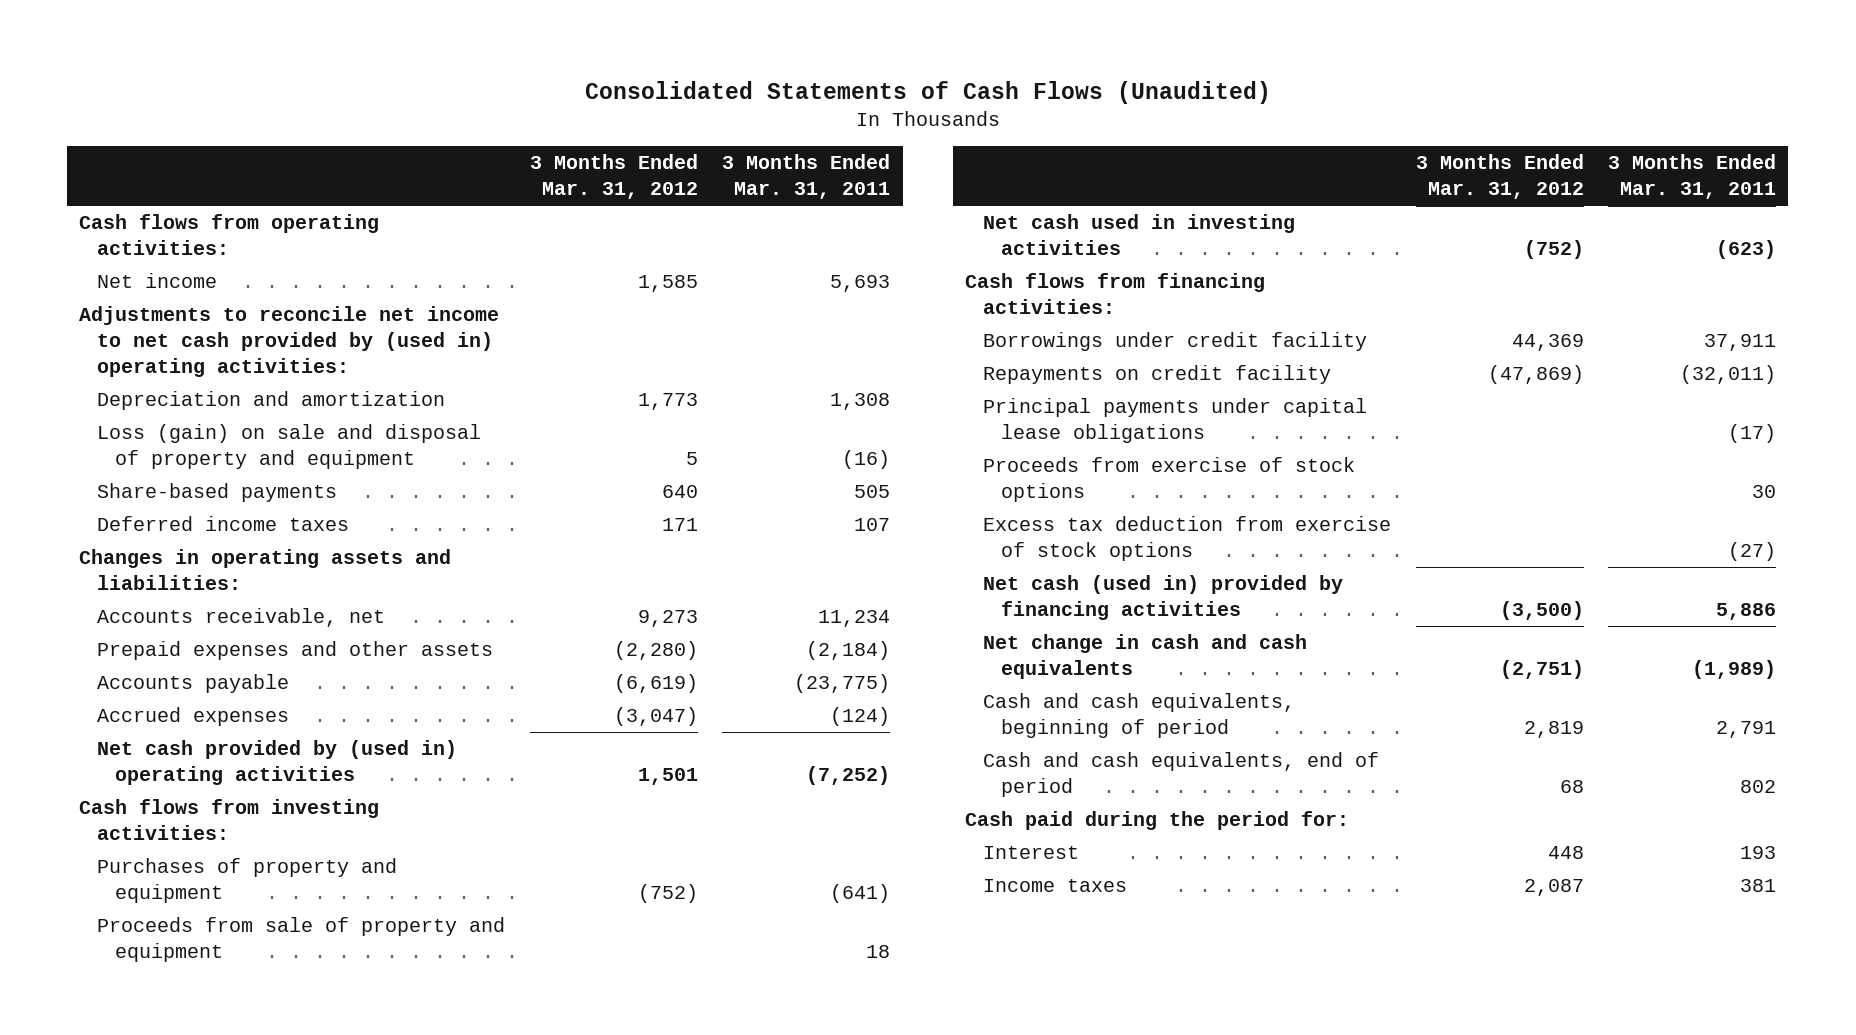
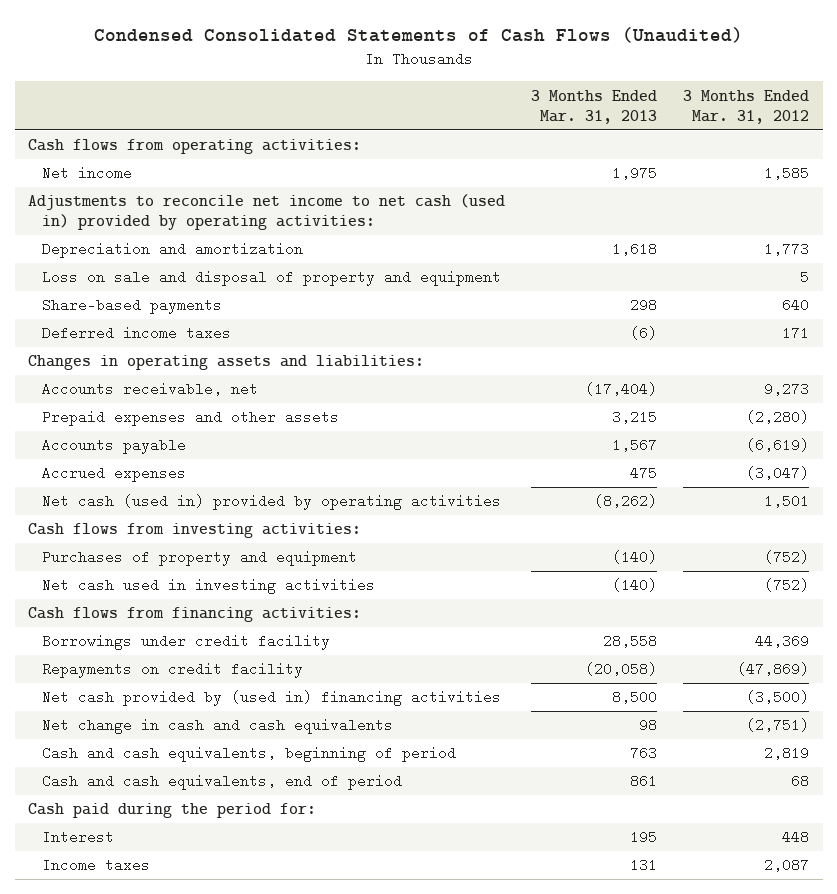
- Consolidated Statements of Cash Flows (Unaudited)
+ Condensed Consolidated Statements of Cash Flows (Unaudited)
- | 3 Months Ended Mar. 31, 2012 | 3 Months Ended Mar. 31, 2011
+ | 3 Months Ended Mar. 31, 2013 | 3 Months Ended Mar. 31, 2012
- Adjustments to reconcile net income to net cash provided by (used in) operating activities:
+ Adjustments to reconcile net income to net cash (used in) provided by operating activities:
- Loss (gain) on sale and disposal of property and equipment | 5 | (16)
+ Loss on sale and disposal of property and equipment | | 5
- Net cash provided by (used in) operating activities | 1,501 | (7,252)
+ Net cash (used in) provided by operating activities | (8,262) | 1,501
- Proceeds from sale of property and equipment | | 18
- Principal payments under capital lease obligations | | (17)
- Proceeds from exercise of stock options | | 30
- Excess tax deduction from exercise of stock options | | (27)
- Net cash (used in) provided by financing activities | (3,500) | 5,886
+ Net cash provided by (used in) financing activities | 8,500 | (3,500)

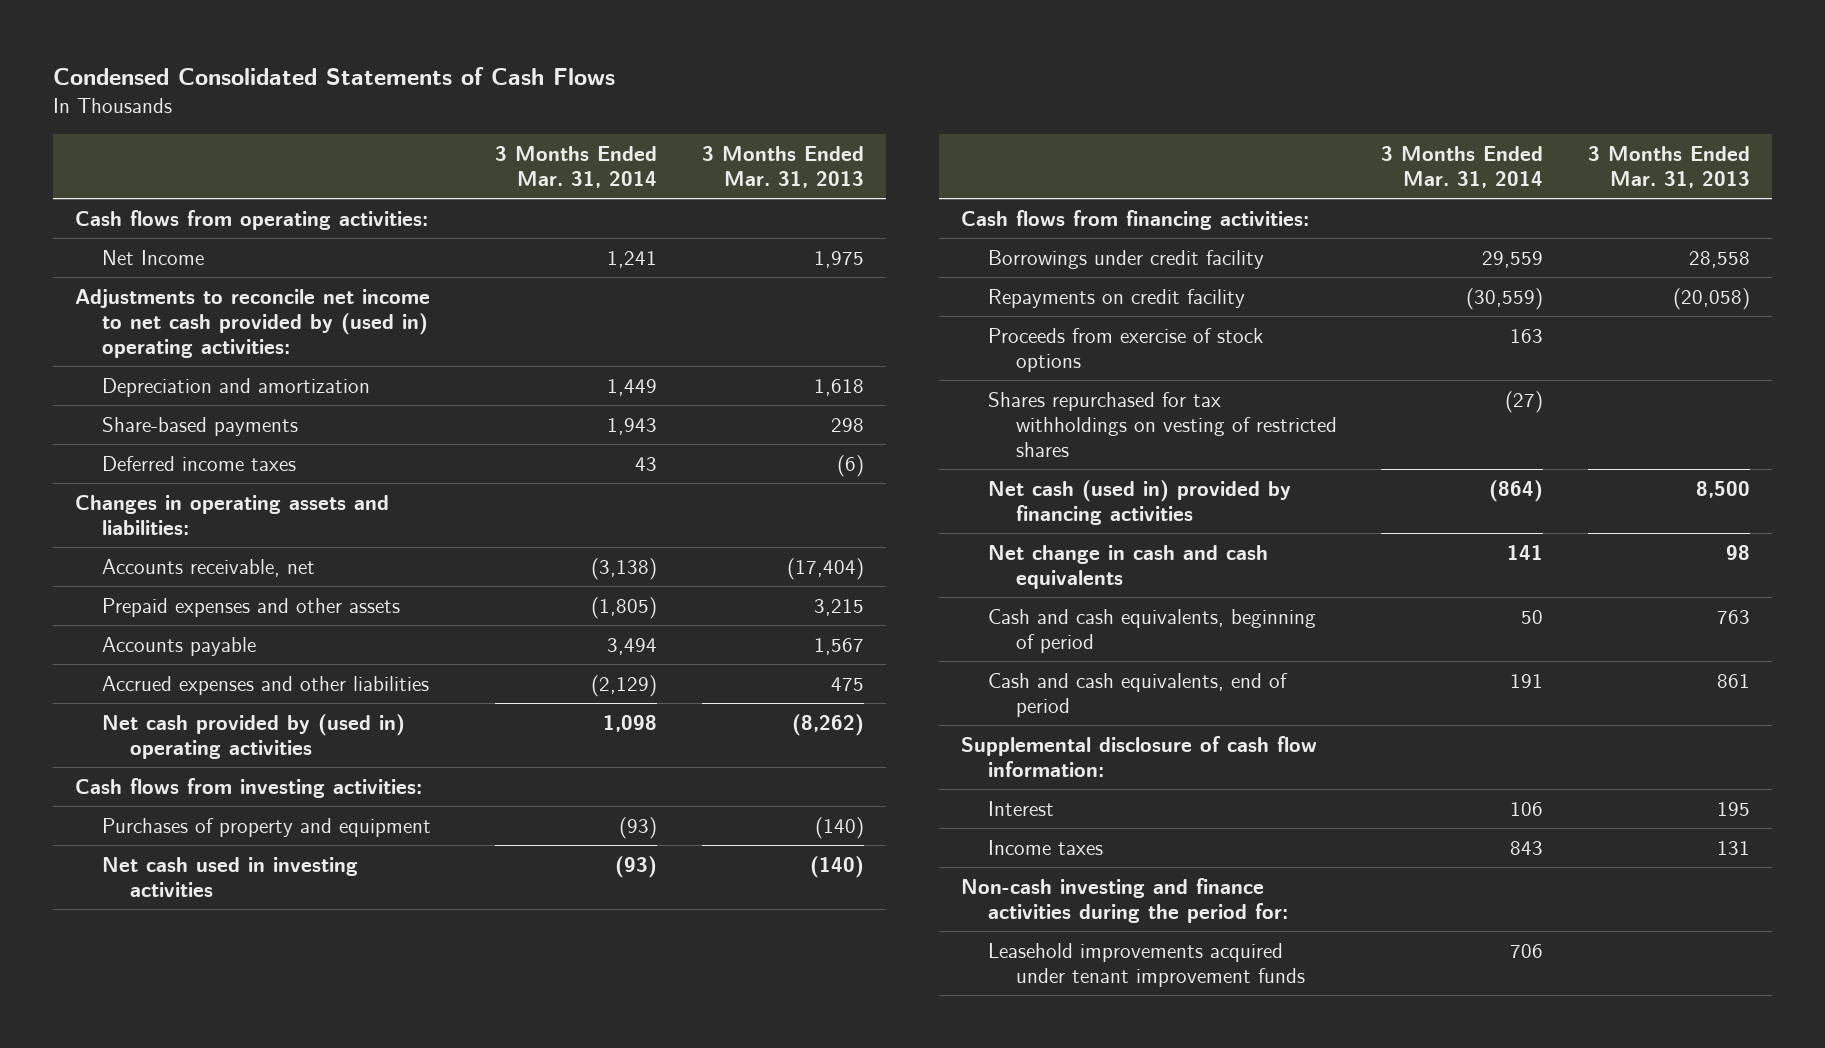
- Condensed Consolidated Statements of Cash Flows (Unaudited)
+ Condensed Consolidated Statements of Cash Flows
- | 3 Months Ended Mar. 31, 2013 | 3 Months Ended Mar. 31, 2012
+ | 3 Months Ended Mar. 31, 2014 | 3 Months Ended Mar. 31, 2013
- Net income | 1,975 | 1,585
- Adjustments to reconcile net income to net cash (used in) provided by operating activities:
+ Net Income | 1,241 | 1,975
+ Adjustments to reconcile net income to net cash provided by (used in) operating activities:
- Loss on sale and disposal of property and equipment | | 5
- Accrued expenses | 475 | (3,047)
- Net cash (used in) provided by operating activities | (8,262) | 1,501
+ Accrued expenses and other liabilities | (2,129) | 475
+ Net cash provided by (used in) operating activities | 1,098 | (8,262)
- Net cash provided by (used in) financing activities | 8,500 | (3,500)
+ Proceeds from exercise of stock options | 163 |
+ Shares repurchased for tax withholdings on vesting of restricted shares | (27) |
+ Net cash (used in) provided by financing activities | (864) | 8,500
- Cash paid during the period for:
+ Supplemental disclosure of cash flow information:
+ Non-cash investing and finance activities during the period for:
+ Leasehold improvements acquired under tenant improvement funds | 706 |

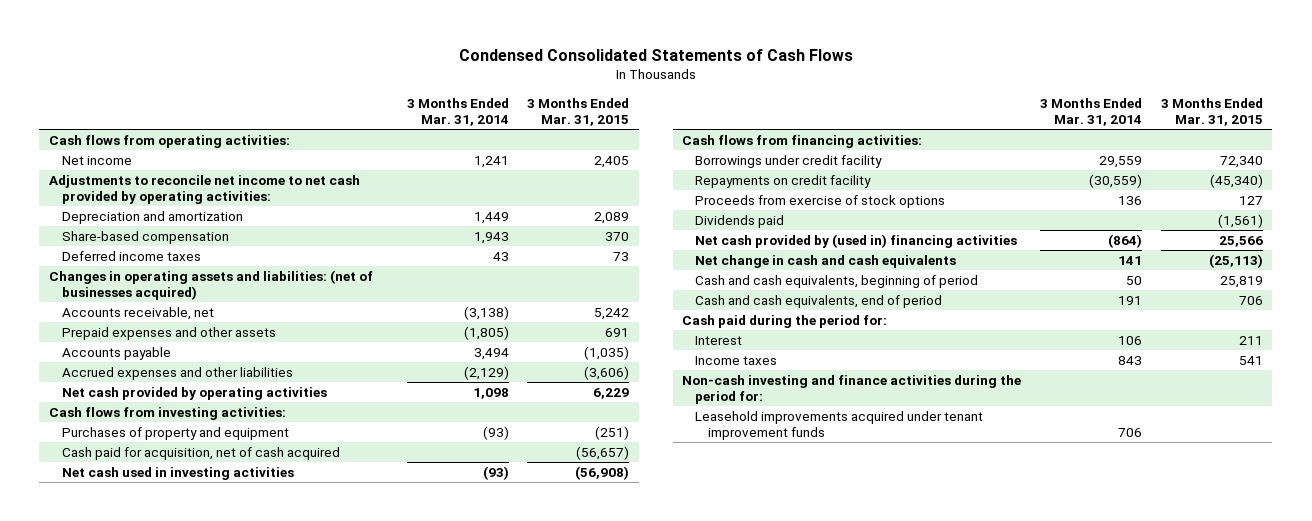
- | 3 Months Ended Mar. 31, 2014 | 3 Months Ended Mar. 31, 2013
+ | 3 Months Ended Mar. 31, 2014 | 3 Months Ended Mar. 31, 2015
- Net Income | 1,241 | 1,975
- Adjustments to reconcile net income to net cash provided by (used in) operating activities:
+ Net income | 1,241 | 2,405
+ Adjustments to reconcile net income to net cash provided by operating activities:
- Share-based payments | 1,943 | 298
+ Share-based compensation | 1,943 | 370
- Changes in operating assets and liabilities:
+ Changes in operating assets and liabilities: (net of businesses acquired)
- Net cash provided by (used in) operating activities | 1,098 | (8,262)
+ Net cash provided by operating activities | 1,098 | 6,229
+ Cash paid for acquisition, net of cash acquired | | (56,657)
- Proceeds from exercise of stock options | 163 |
- Shares repurchased for tax withholdings on vesting of restricted shares | (27) |
- Net cash (used in) provided by financing activities | (864) | 8,500
+ Proceeds from exercise of stock options | 136 | 127
+ Dividends paid | | (1,561)
+ Net cash provided by (used in) financing activities | (864) | 25,566
- Supplemental disclosure of cash flow information:
+ Cash paid during the period for:

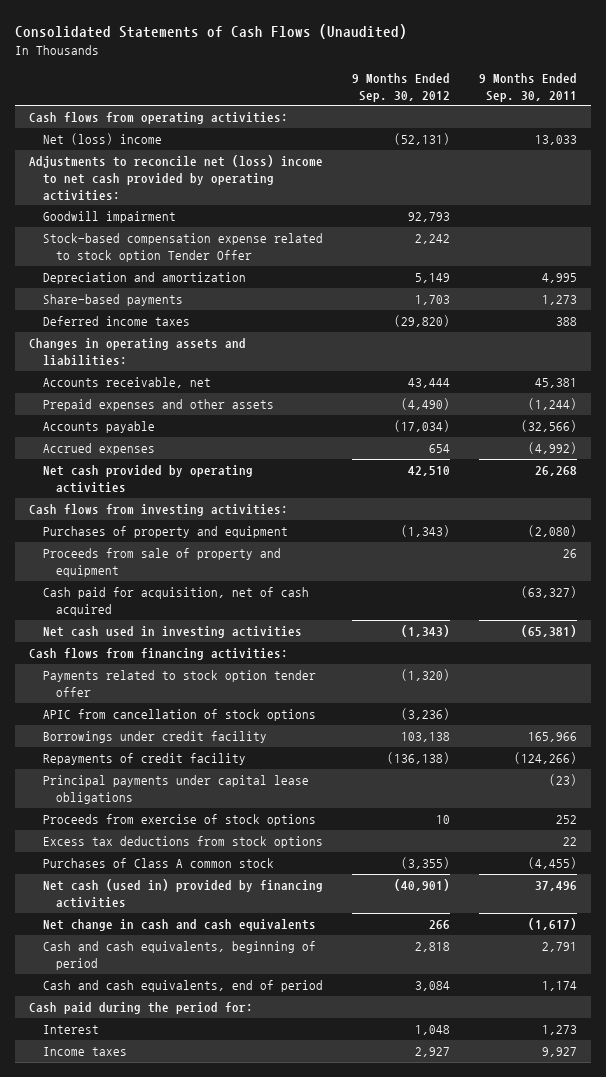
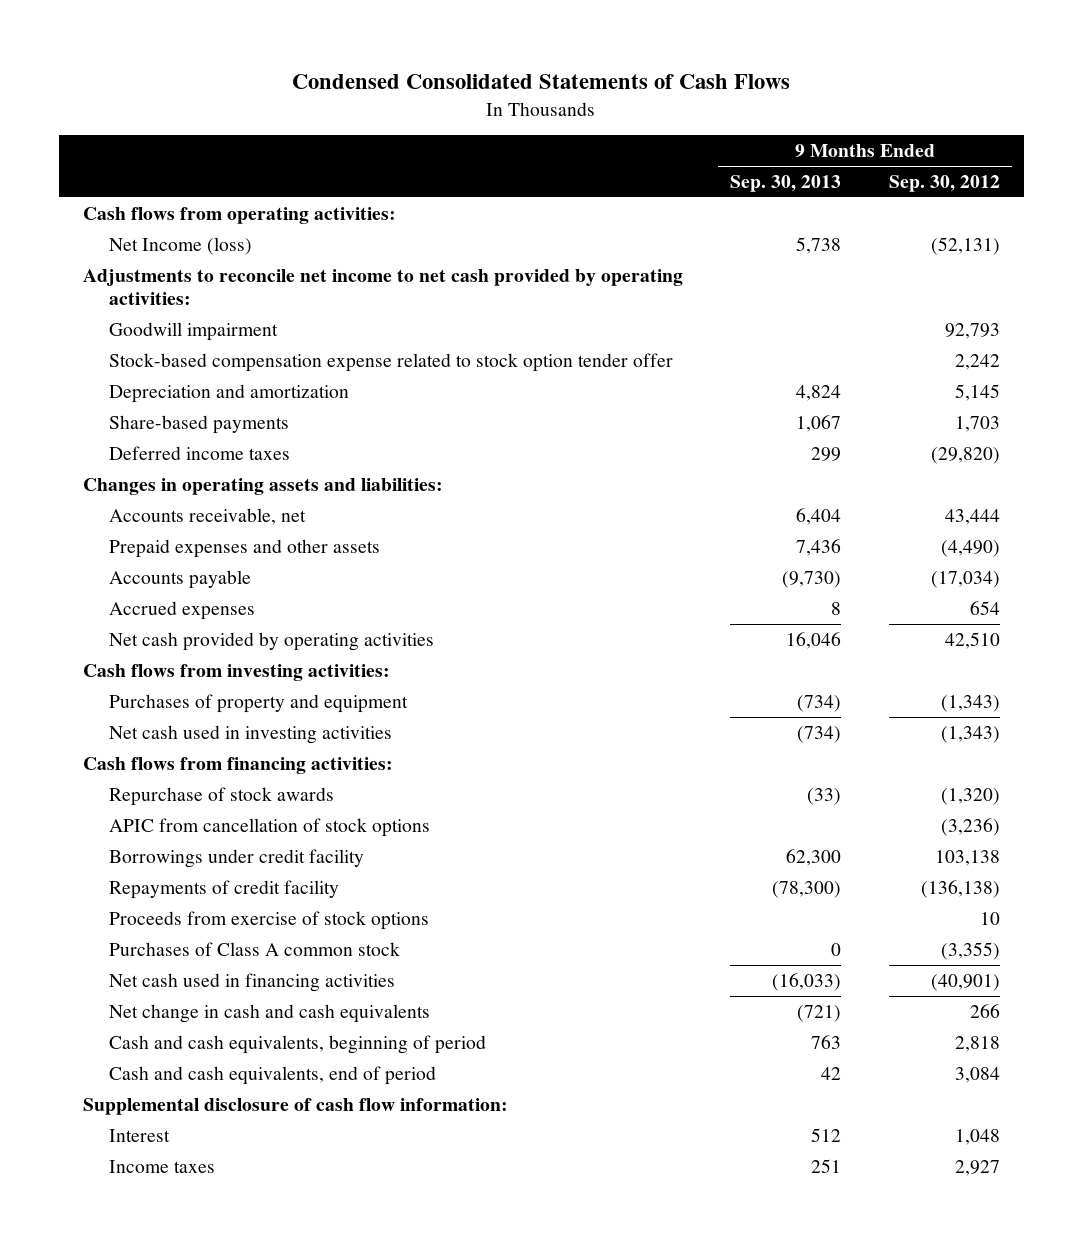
- Consolidated Statements of Cash Flows (Unaudited)
+ Condensed Consolidated Statements of Cash Flows
- | 9 Months Ended Sep. 30, 2012 | 9 Months Ended Sep. 30, 2011
+ | 9 Months Ended Sep. 30, 2013 | 9 Months Ended Sep. 30, 2012
- Net (loss) income | (52,131) | 13,033
- Adjustments to reconcile net (loss) income to net cash provided by operating activities:
+ Net Income (loss) | 5,738 | (52,131)
+ Adjustments to reconcile net income to net cash provided by operating activities:
- Stock-based compensation expense related to stock option Tender Offer | 2,242 |
- Depreciation and amortization | 5,149 | 4,995
+ Stock-based compensation expense related to stock option tender offer | | 2,242
+ Depreciation and amortization | 4,824 | 5,145
- Proceeds from sale of property and equipment | | 26
- Cash paid for acquisition, net of cash acquired | | (63,327)
- Payments related to stock option tender offer | (1,320) |
+ Repurchase of stock awards | (33) | (1,320)
- Principal payments under capital lease obligations | | (23)
- Excess tax deductions from stock options | | 22
- Net cash (used in) provided by financing activities | (40,901) | 37,496
+ Net cash used in financing activities | (16,033) | (40,901)
- Cash paid during the period for:
+ Supplemental disclosure of cash flow information:

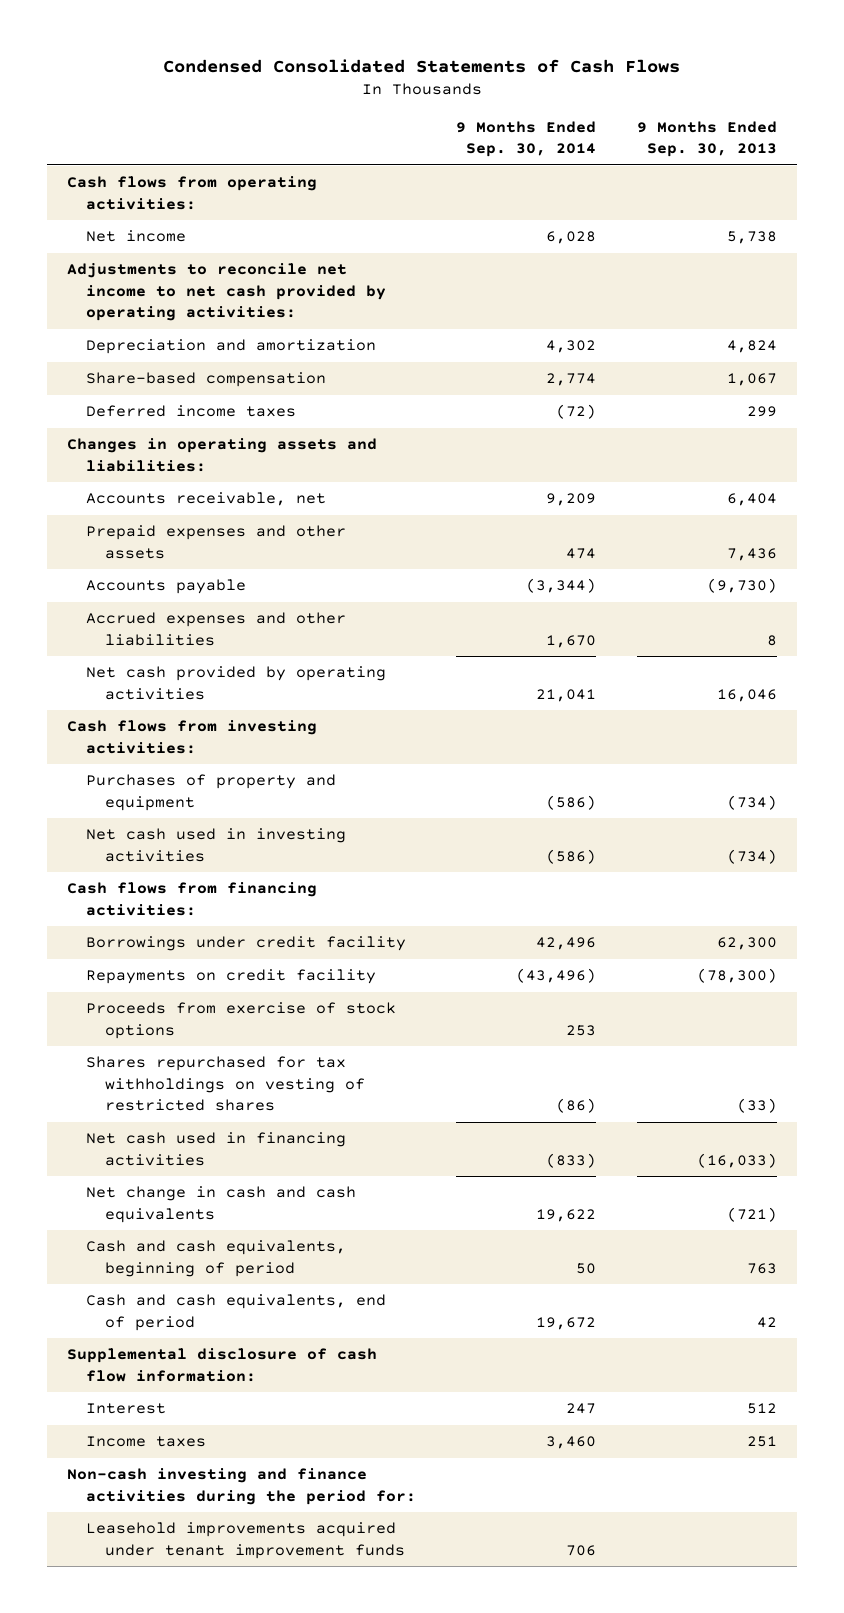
- | 9 Months Ended Sep. 30, 2013 | 9 Months Ended Sep. 30, 2012
+ | 9 Months Ended Sep. 30, 2014 | 9 Months Ended Sep. 30, 2013
- Net Income (loss) | 5,738 | (52,131)
+ Net income | 6,028 | 5,738
- Goodwill impairment | | 92,793
- Stock-based compensation expense related to stock option tender offer | | 2,242
- Share-based payments | 1,067 | 1,703
+ Share-based compensation | 2,774 | 1,067
- Accrued expenses | 8 | 654
+ Accrued expenses and other liabilities | 1,670 | 8
- Repurchase of stock awards | (33) | (1,320)
- APIC from cancellation of stock options | | (3,236)
- Repayments of credit facility | (78,300) | (136,138)
+ Repayments on credit facility | (43,496) | (78,300)
- Purchases of Class A common stock | 0 | (3,355)
+ Shares repurchased for tax withholdings on vesting of restricted shares | (86) | (33)
+ Non-cash investing and finance activities during the period for:
+ Leasehold improvements acquired under tenant improvement funds | 706 |

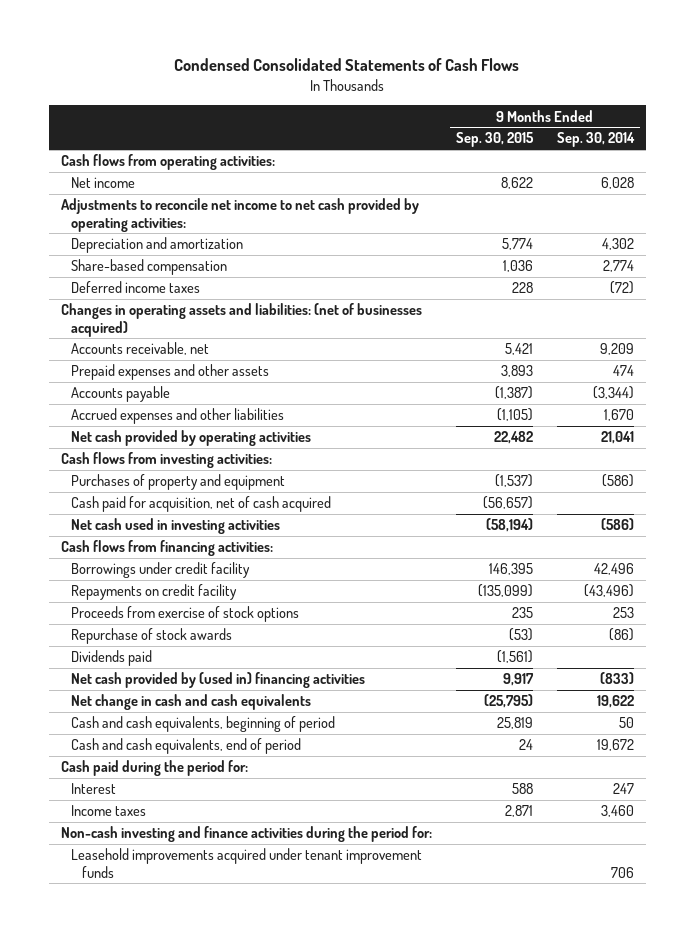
- | 9 Months Ended Sep. 30, 2014 | 9 Months Ended Sep. 30, 2013
+ | 9 Months Ended Sep. 30, 2015 | 9 Months Ended Sep. 30, 2014
- Changes in operating assets and liabilities:
+ Changes in operating assets and liabilities: (net of businesses acquired)
+ Cash paid for acquisition, net of cash acquired | (56,657) |
- Shares repurchased for tax withholdings on vesting of restricted shares | (86) | (33)
- Net cash used in financing activities | (833) | (16,033)
+ Repurchase of stock awards | (53) | (86)
+ Dividends paid | (1,561) |
+ Net cash provided by (used in) financing activities | 9,917 | (833)
- Supplemental disclosure of cash flow information:
+ Cash paid during the period for:

